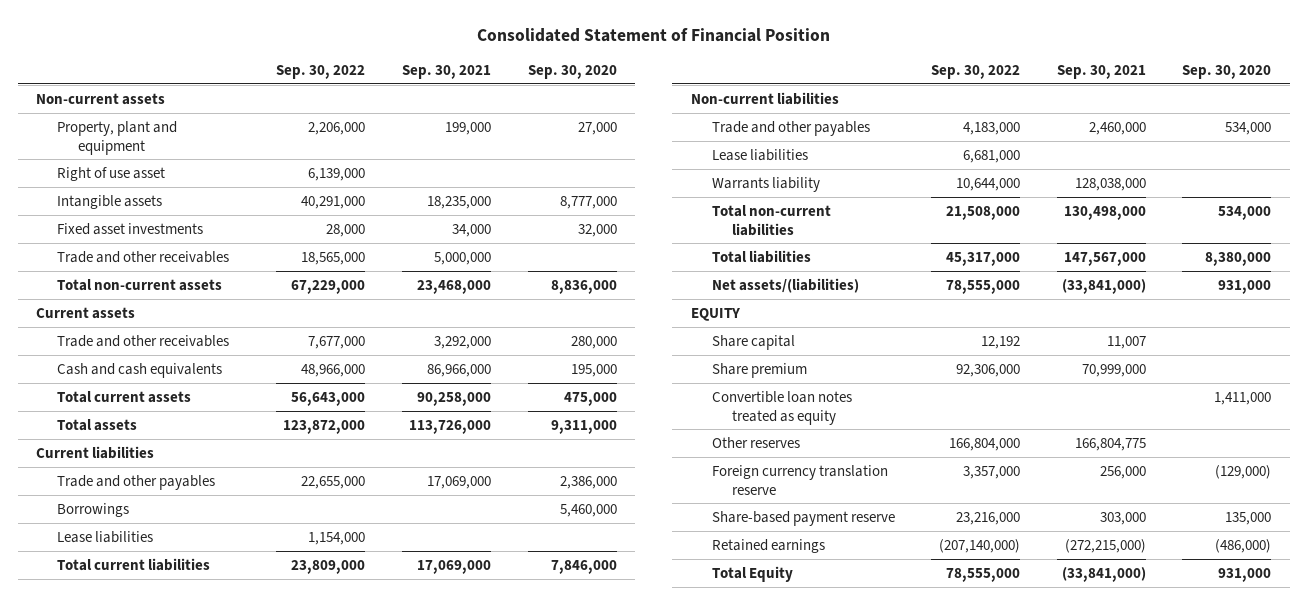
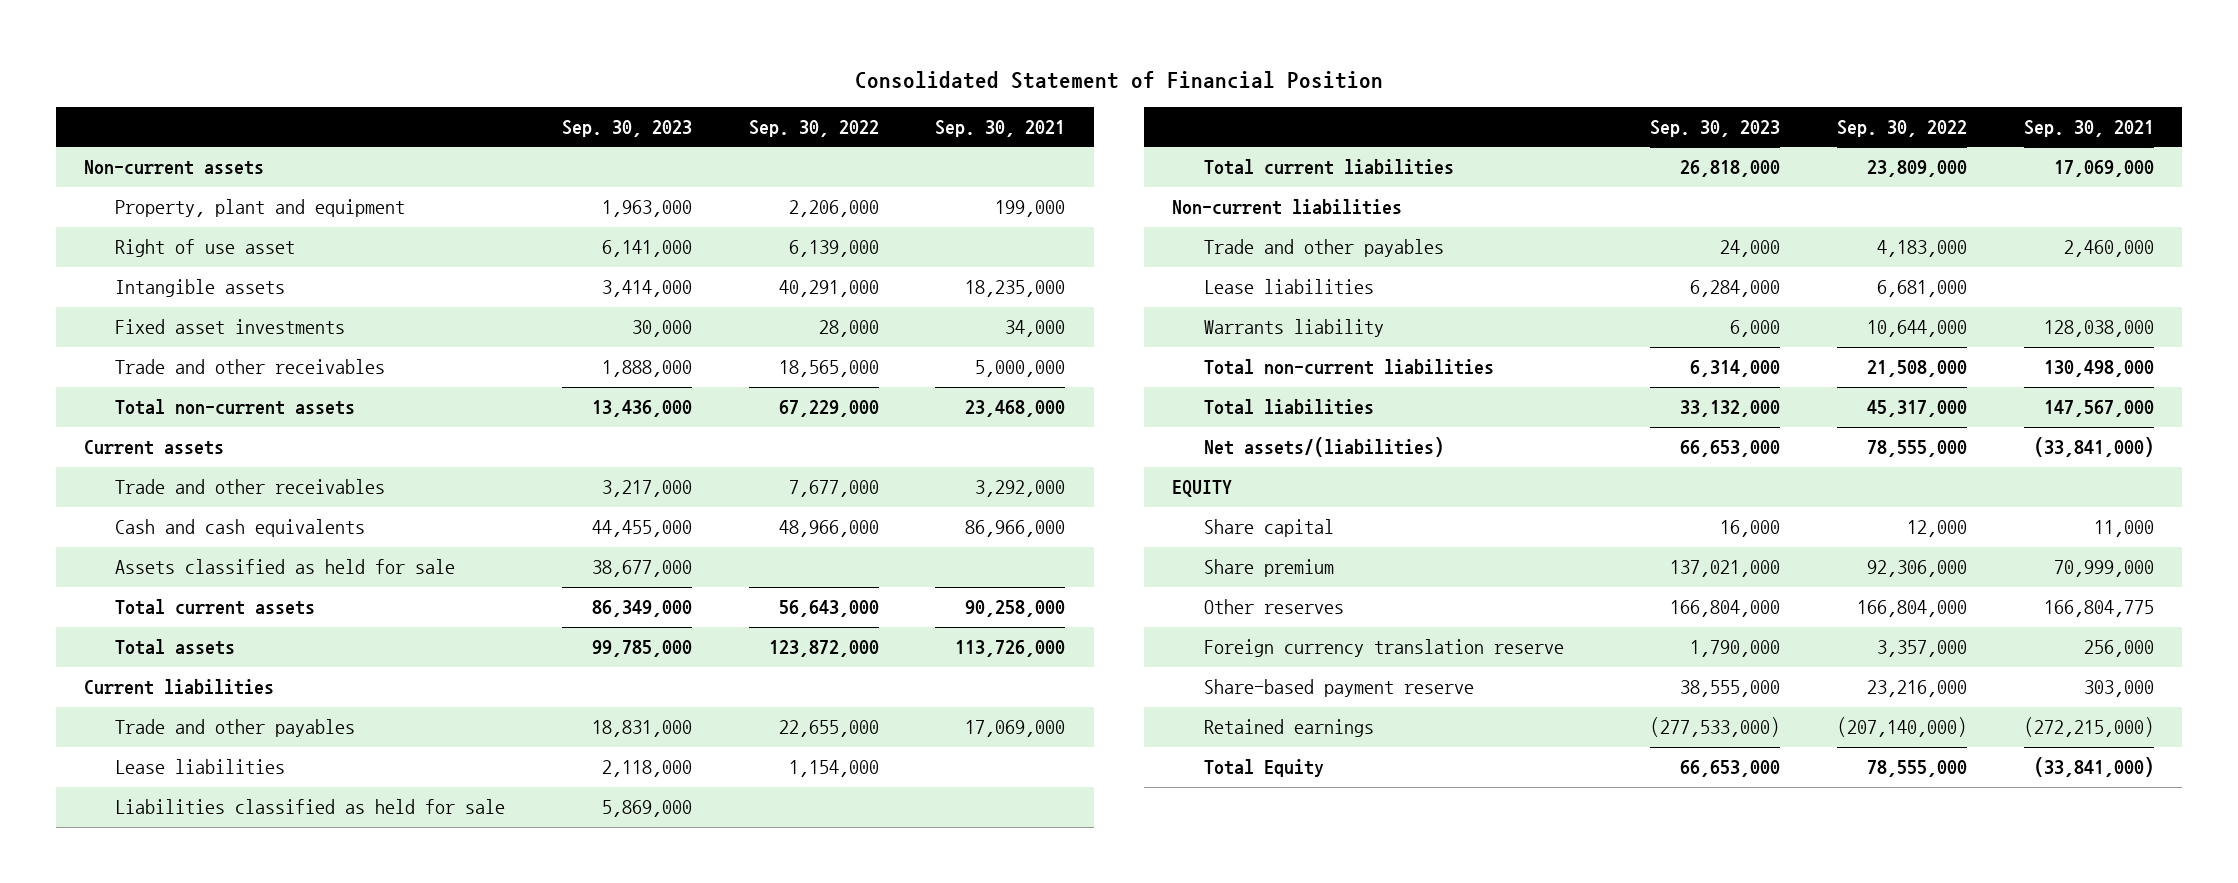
- | Sep. 30, 2022 | Sep. 30, 2021 | Sep. 30, 2020
+ | Sep. 30, 2023 | Sep. 30, 2022 | Sep. 30, 2021
+ Assets classified as held for sale | 38,677,000 | |
- Borrowings | | | 5,460,000
+ Liabilities classified as held for sale | 5,869,000 | |
- Share capital | 12,192 | 11,007 |
+ Share capital | 16,000 | 12,000 | 11,000
- Convertible loan notes treated as equity | | | 1,411,000

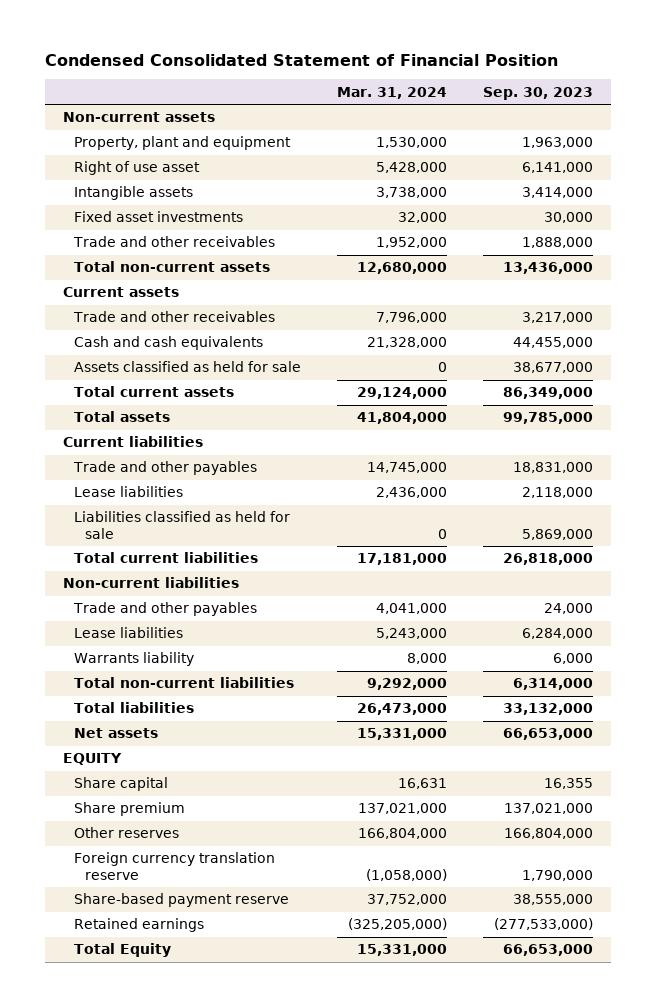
- Consolidated Statement of Financial Position
+ Condensed Consolidated Statement of Financial Position
- | Sep. 30, 2023 | Sep. 30, 2022 | Sep. 30, 2021
+ | Mar. 31, 2024 | Sep. 30, 2023
- Net assets/(liabilities) | 66,653,000 | 78,555,000 | (33,841,000)
+ Net assets | 15,331,000 | 66,653,000
- Share capital | 16,000 | 12,000 | 11,000
+ Share capital | 16,631 | 16,355

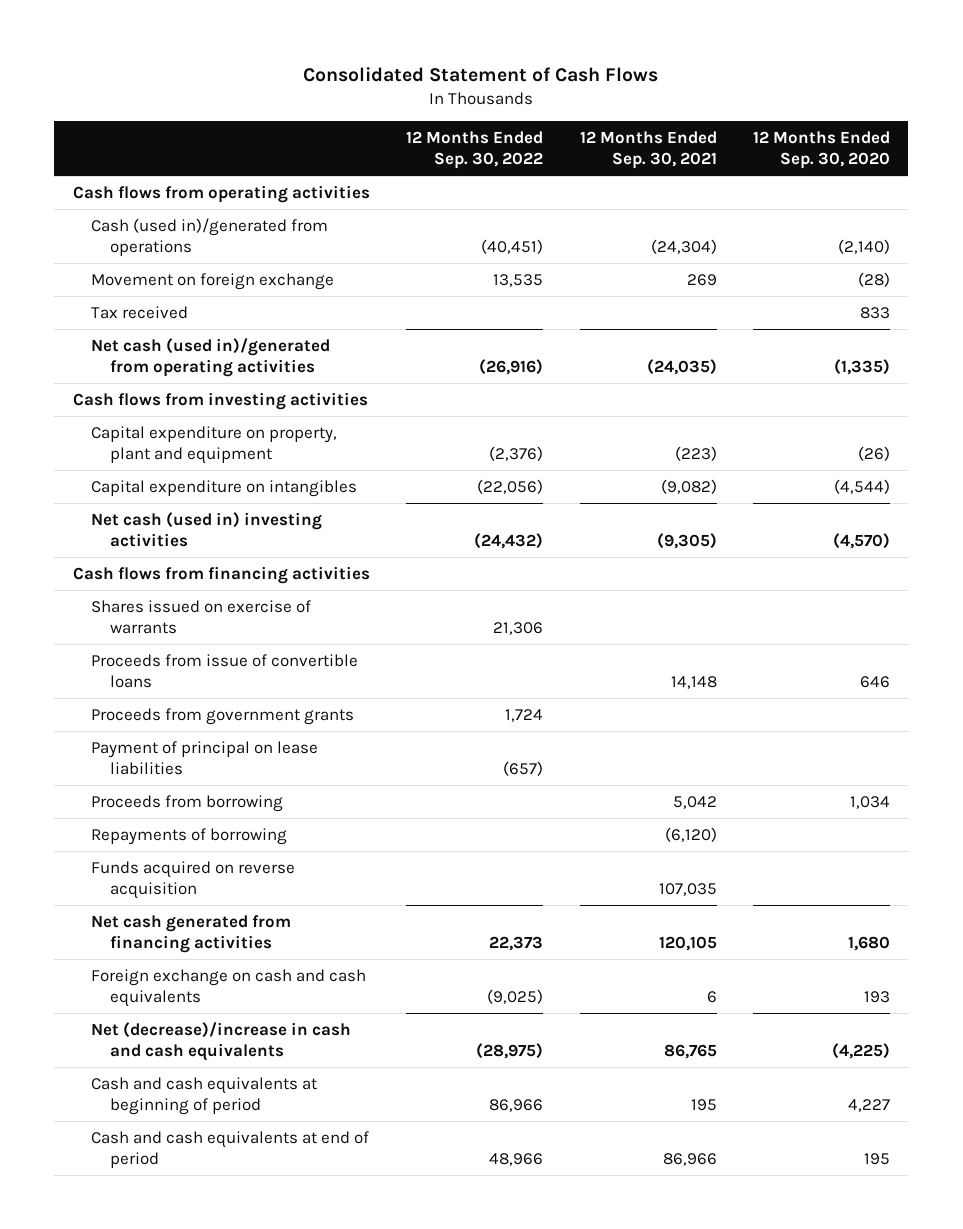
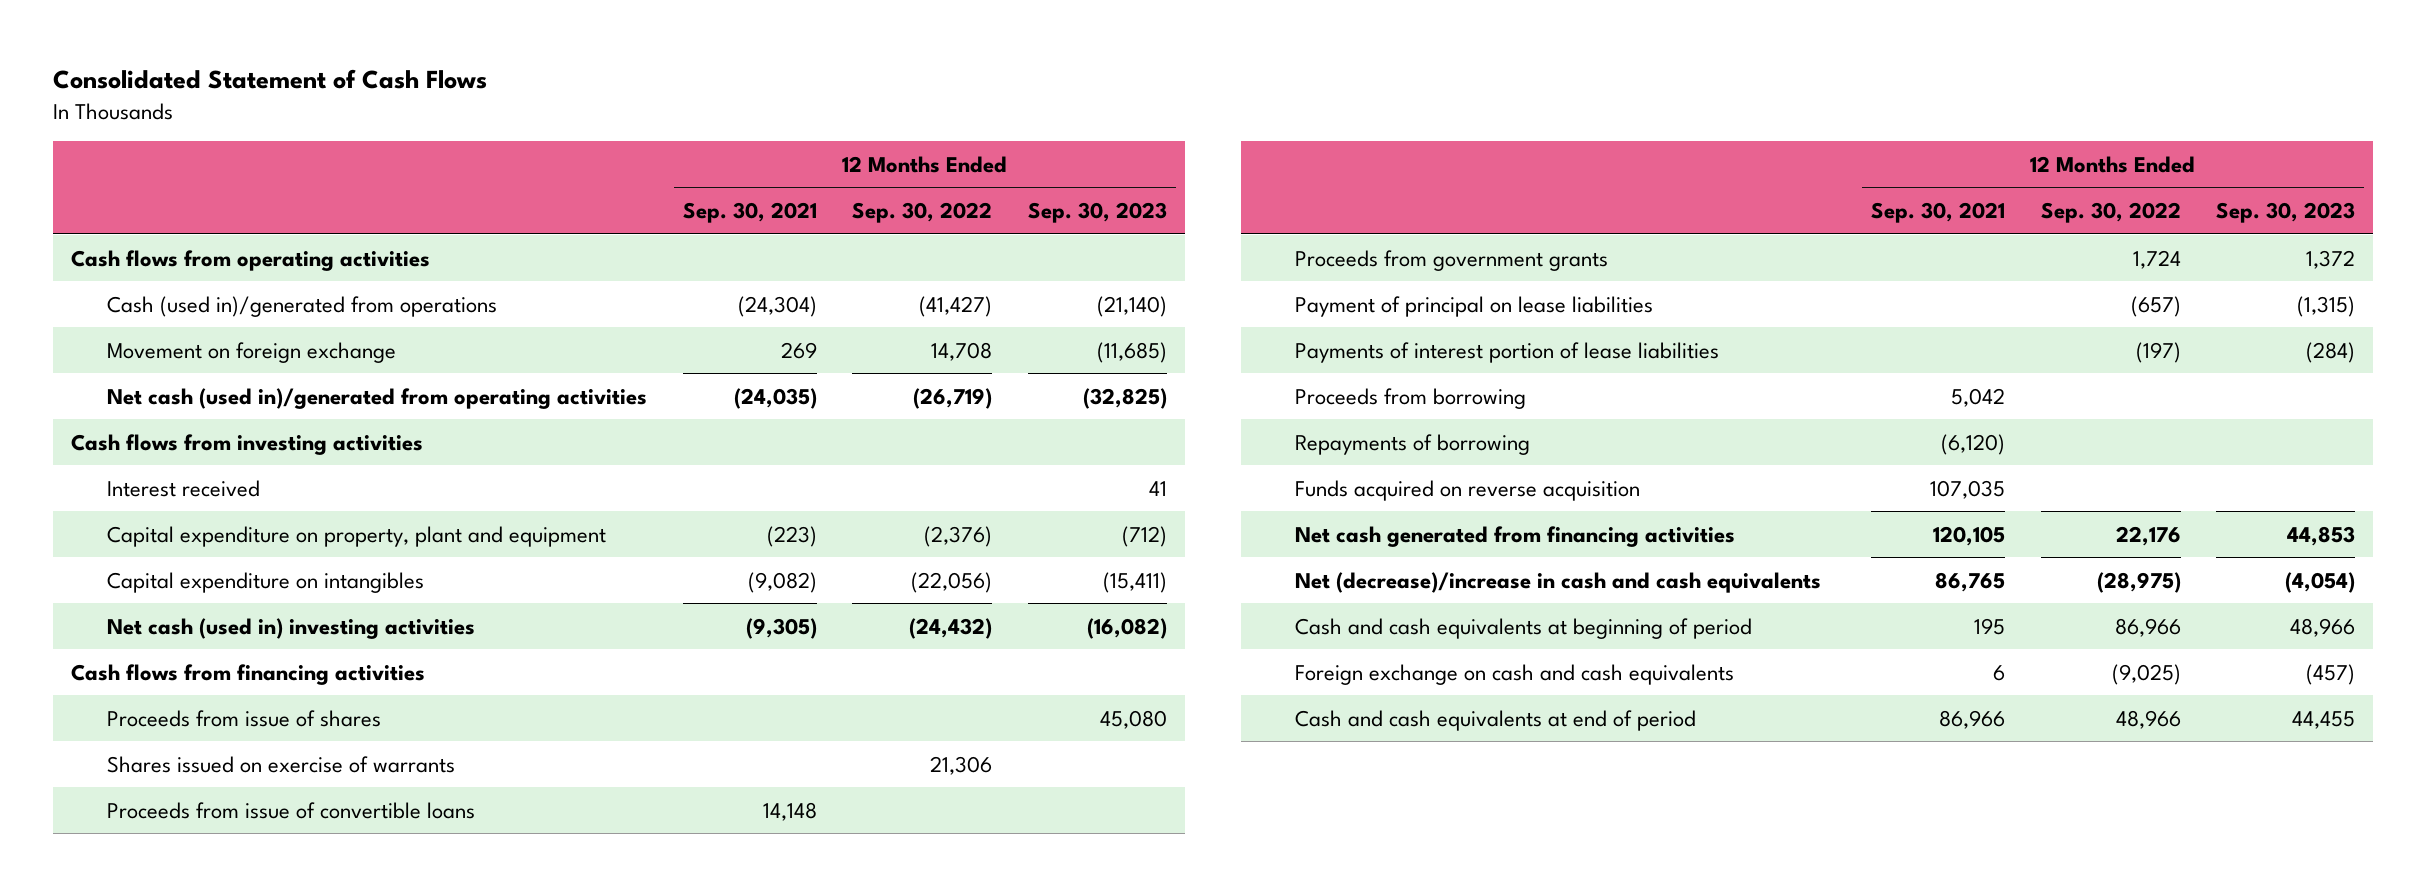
- | 12 Months Ended Sep. 30, 2022 | 12 Months Ended Sep. 30, 2021 | 12 Months Ended Sep. 30, 2020
+ | 12 Months Ended Sep. 30, 2021 | 12 Months Ended Sep. 30, 2022 | 12 Months Ended Sep. 30, 2023
- Cash (used in)/generated from operations | (40,451) | (24,304) | (2,140)
- Movement on foreign exchange | 13,535 | 269 | (28)
- Tax received | | | 833
- Net cash (used in)/generated from operating activities | (26,916) | (24,035) | (1,335)
+ Cash (used in)/generated from operations | (24,304) | (41,427) | (21,140)
+ Movement on foreign exchange | 269 | 14,708 | (11,685)
+ Net cash (used in)/generated from operating activities | (24,035) | (26,719) | (32,825)
+ Interest received | | | 41
+ Proceeds from issue of shares | | | 45,080
+ Payments of interest portion of lease liabilities | | (197) | (284)
- Net cash generated from financing activities | 22,373 | 120,105 | 1,680
+ Net cash generated from financing activities | 120,105 | 22,176 | 44,853
moved down: Foreign exchange on cash and cash equivalents | 6 | (9,025) | (457)

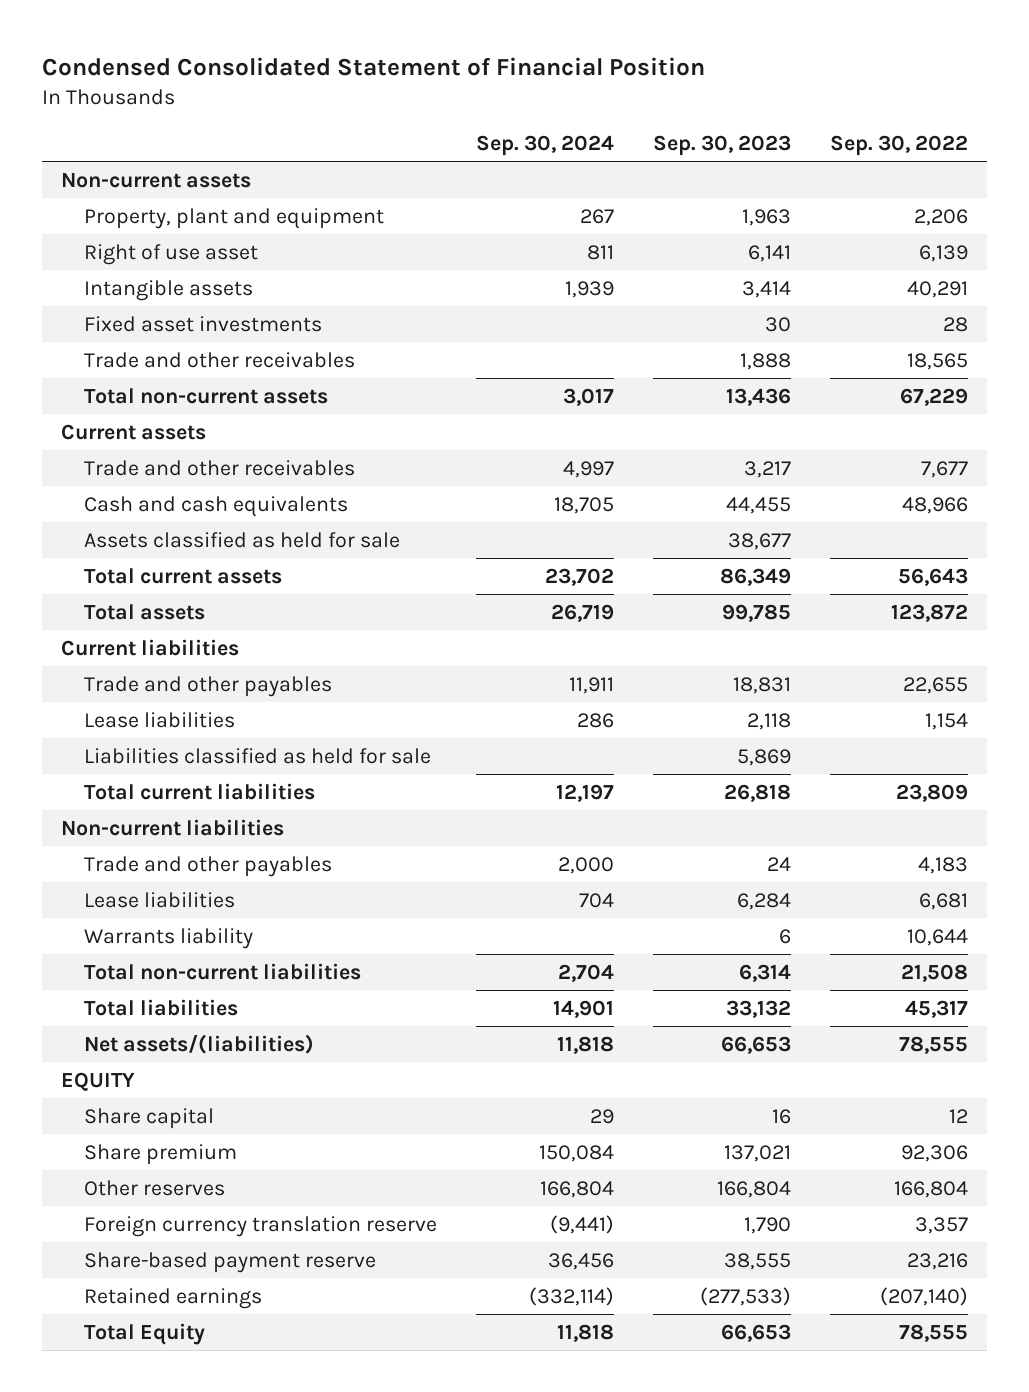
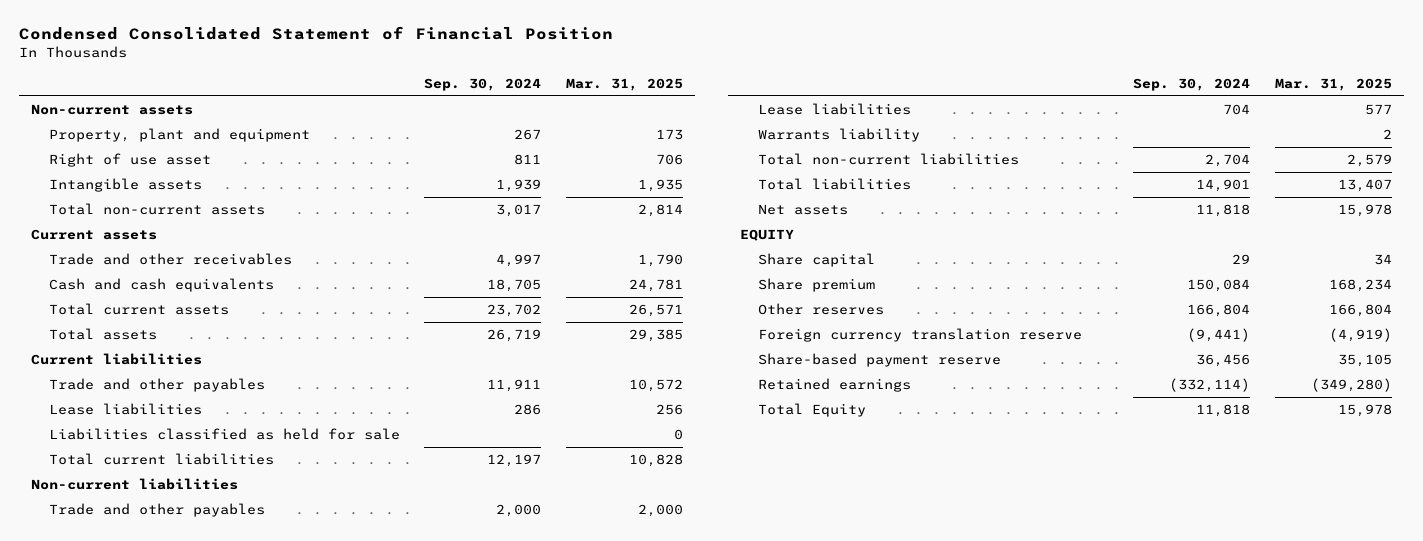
- | Sep. 30, 2024 | Sep. 30, 2023 | Sep. 30, 2022
+ | Sep. 30, 2024 | Mar. 31, 2025
- Fixed asset investments | | 30 | 28
- Trade and other receivables | | 1,888 | 18,565
- Assets classified as held for sale | | 38,677 |
- Net assets/(liabilities) | 11,818 | 66,653 | 78,555
+ Net assets | 11,818 | 15,978

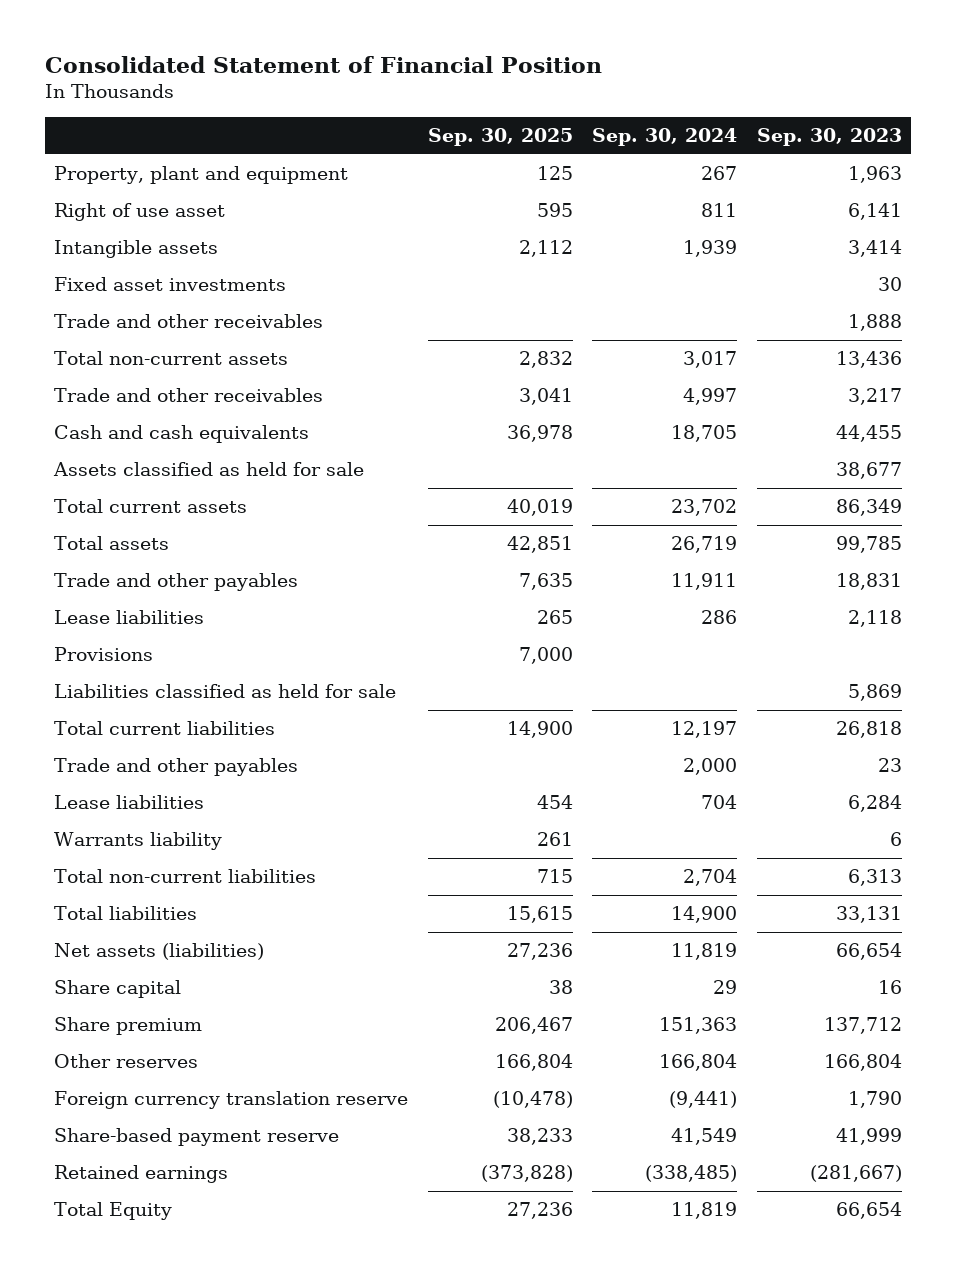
- Condensed Consolidated Statement of Financial Position
+ Consolidated Statement of Financial Position
- | Sep. 30, 2024 | Mar. 31, 2025
+ | Sep. 30, 2025 | Sep. 30, 2024 | Sep. 30, 2023
- Non-current assets
+ Fixed asset investments | | | 30
+ Trade and other receivables | | | 1,888
- Current assets
+ Assets classified as held for sale | | | 38,677
- Current liabilities
+ Provisions | 7,000 | |
- Non-current liabilities
- Total liabilities | 14,901 | 13,407
- Net assets | 11,818 | 15,978
- EQUITY
+ Total liabilities | 15,615 | 14,900 | 33,131
+ Net assets (liabilities) | 27,236 | 11,819 | 66,654
- Share premium | 150,084 | 168,234
+ Share premium | 206,467 | 151,363 | 137,712
- Share-based payment reserve | 36,456 | 35,105
- Retained earnings | (332,114) | (349,280)
- Total Equity | 11,818 | 15,978
+ Share-based payment reserve | 38,233 | 41,549 | 41,999
+ Retained earnings | (373,828) | (338,485) | (281,667)
+ Total Equity | 27,236 | 11,819 | 66,654

